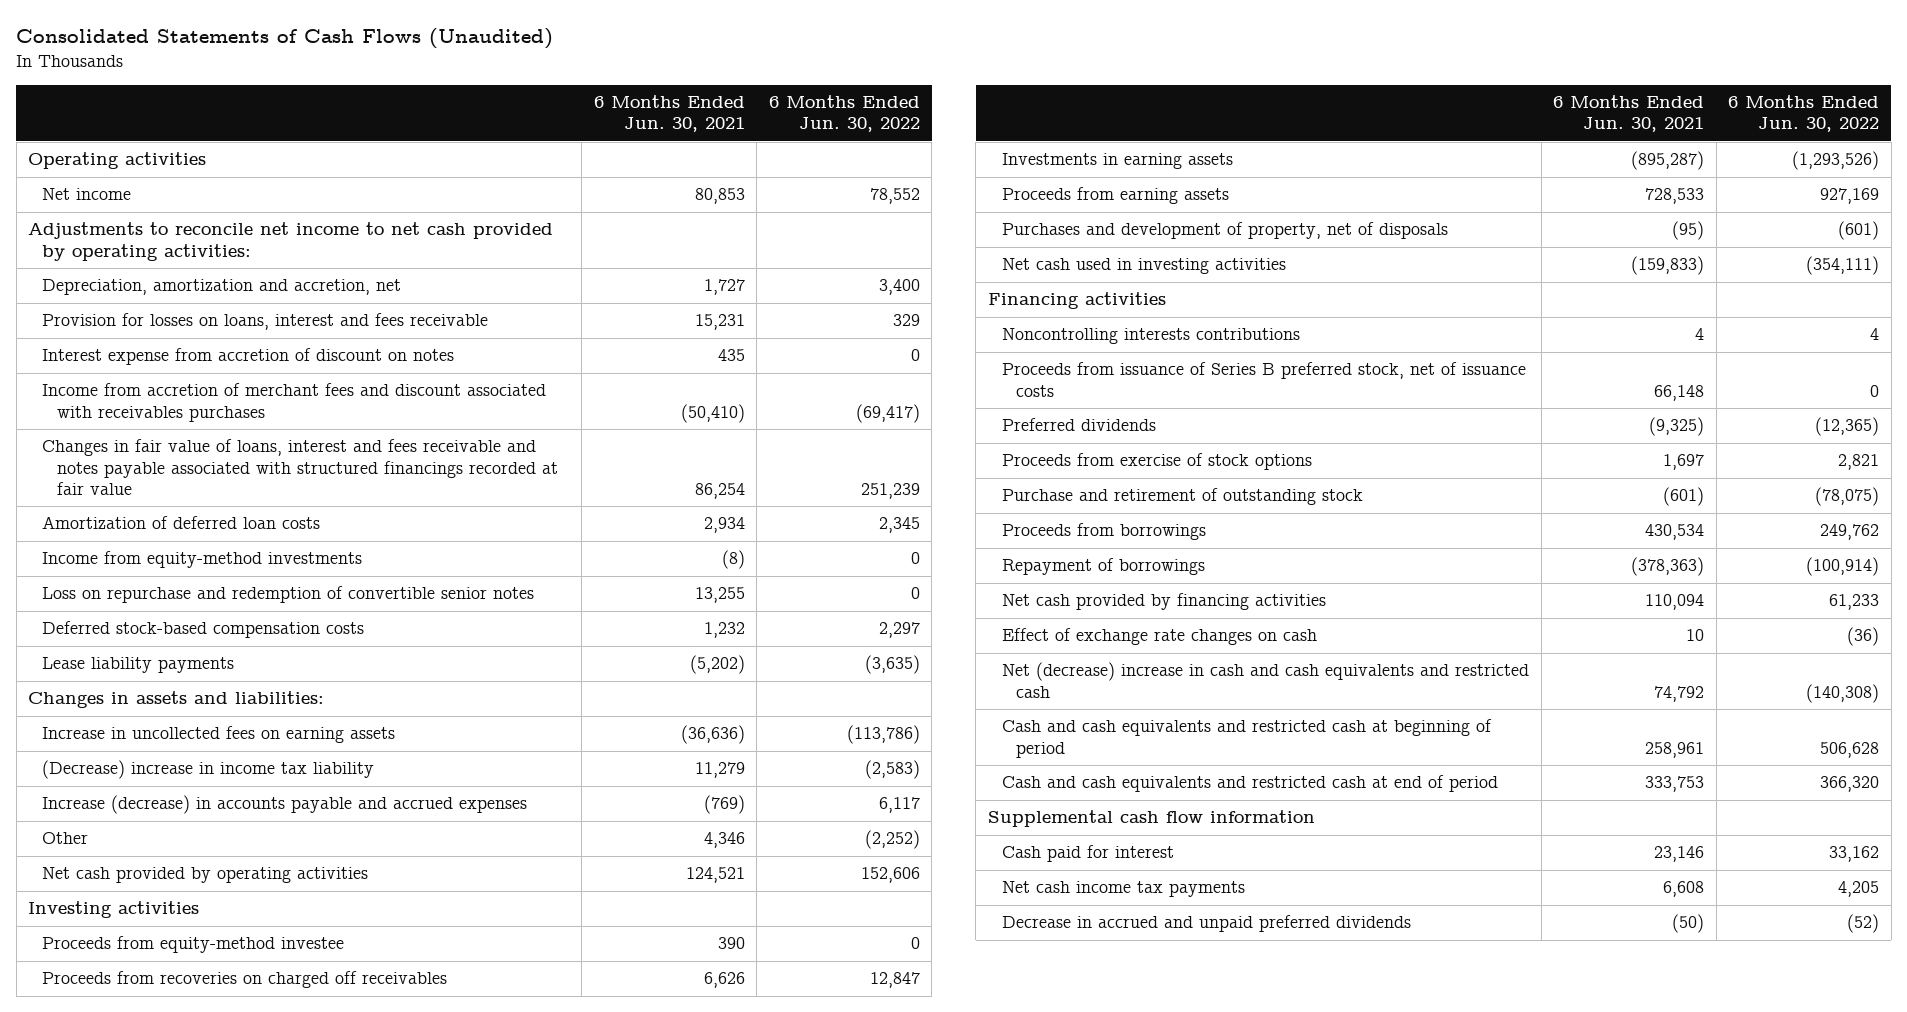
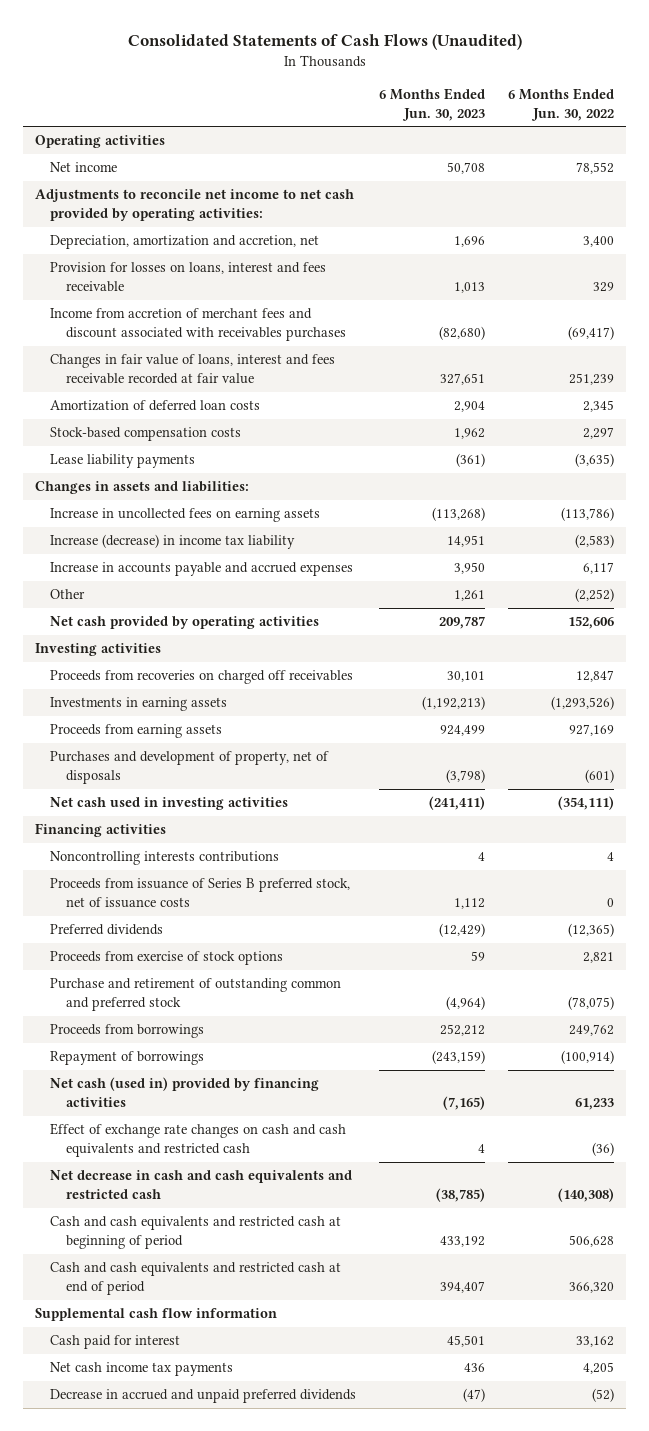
- | 6 Months Ended Jun. 30, 2021 | 6 Months Ended Jun. 30, 2022
+ | 6 Months Ended Jun. 30, 2023 | 6 Months Ended Jun. 30, 2022
- Interest expense from accretion of discount on notes | 435 | 0
- Changes in fair value of loans, interest and fees receivable and notes payable associated with structured financings recorded at fair value | 86,254 | 251,239
+ Changes in fair value of loans, interest and fees receivable recorded at fair value | 327,651 | 251,239
- Income from equity-method investments | (8) | 0
- Loss on repurchase and redemption of convertible senior notes | 13,255 | 0
- Deferred stock-based compensation costs | 1,232 | 2,297
+ Stock-based compensation costs | 1,962 | 2,297
- (Decrease) increase in income tax liability | 11,279 | (2,583)
- Increase (decrease) in accounts payable and accrued expenses | (769) | 6,117
+ Increase (decrease) in income tax liability | 14,951 | (2,583)
+ Increase in accounts payable and accrued expenses | 3,950 | 6,117
- Proceeds from equity-method investee | 390 | 0
- Purchase and retirement of outstanding stock | (601) | (78,075)
+ Purchase and retirement of outstanding common and preferred stock | (4,964) | (78,075)
- Net cash provided by financing activities | 110,094 | 61,233
- Effect of exchange rate changes on cash | 10 | (36)
- Net (decrease) increase in cash and cash equivalents and restricted cash | 74,792 | (140,308)
+ Net cash (used in) provided by financing activities | (7,165) | 61,233
+ Effect of exchange rate changes on cash and cash equivalents and restricted cash | 4 | (36)
+ Net decrease in cash and cash equivalents and restricted cash | (38,785) | (140,308)

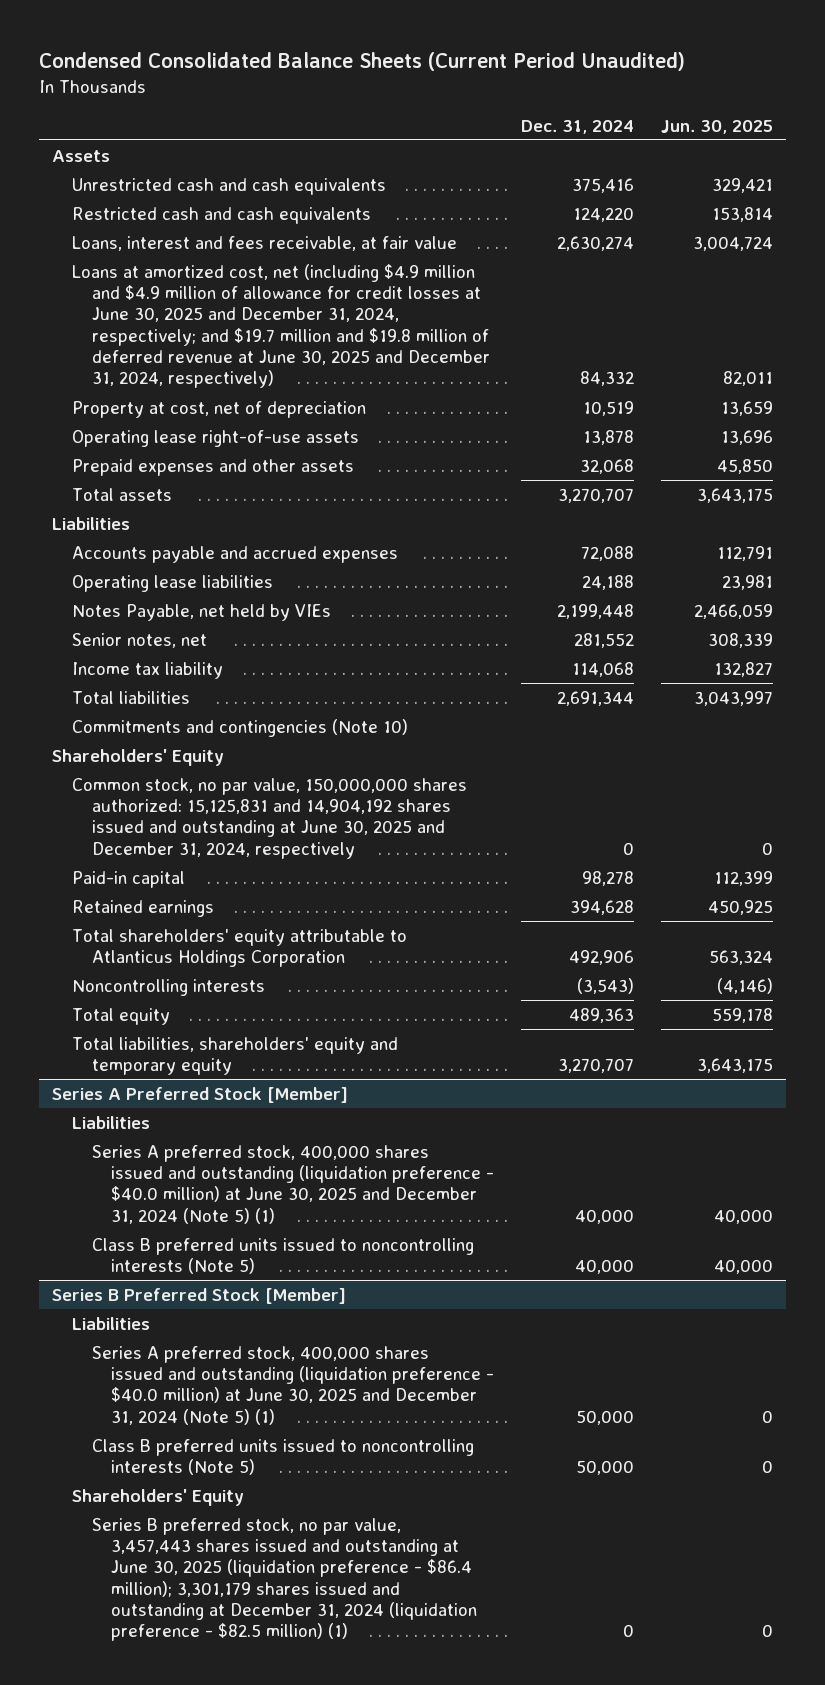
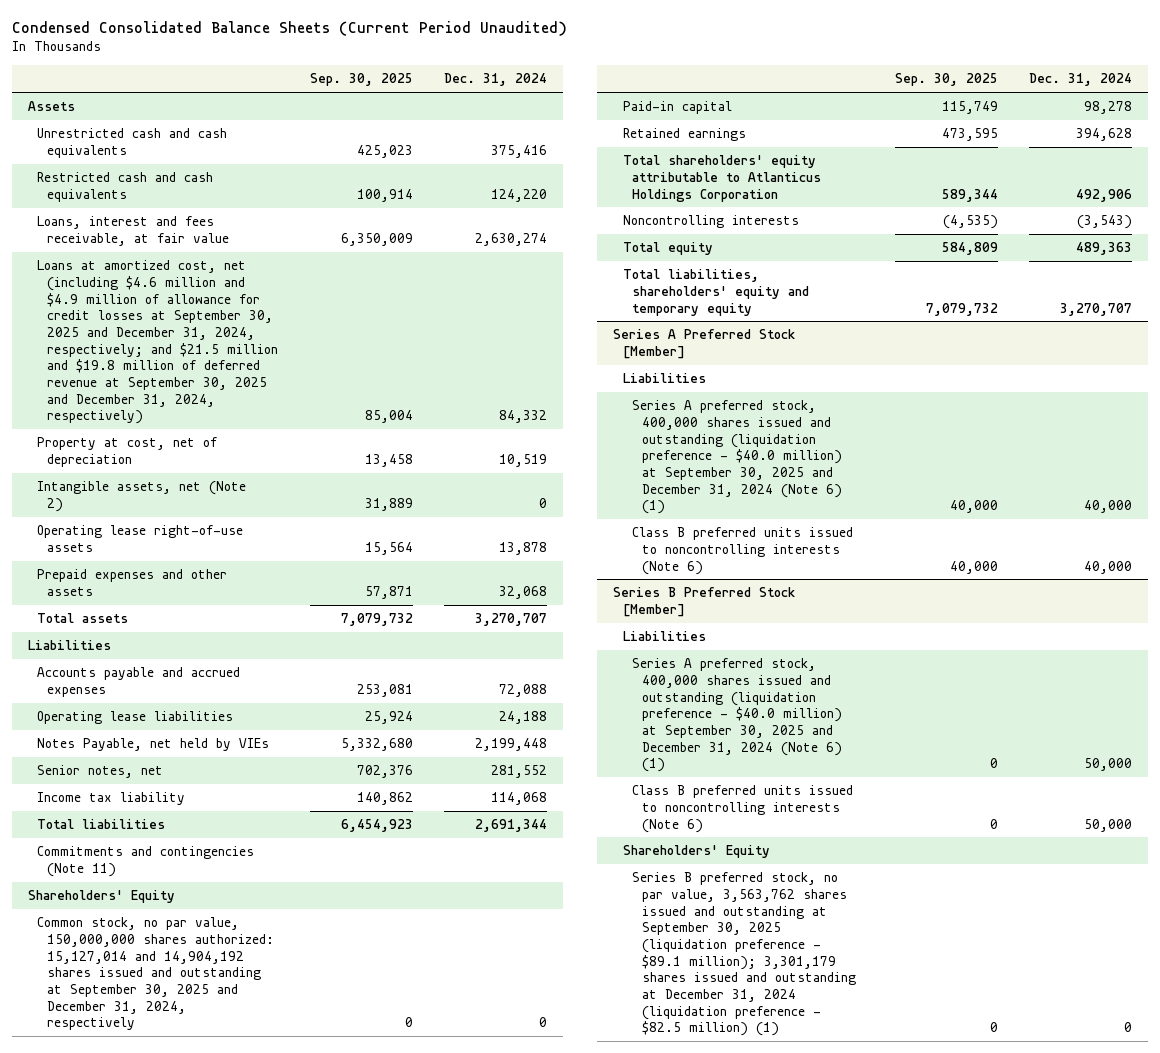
- | Dec. 31, 2024 | Jun. 30, 2025
+ | Sep. 30, 2025 | Dec. 31, 2024
- Loans at amortized cost, net (including $4.9 million and $4.9 million of allowance for credit losses at June 30, 2025 and December 31, 2024, respectively; and $19.7 million and $19.8 million of deferred revenue at June 30, 2025 and December 31, 2024, respectively) | 84,332 | 82,011
+ Loans at amortized cost, net (including $4.6 million and $4.9 million of allowance for credit losses at September 30, 2025 and December 31, 2024, respectively; and $21.5 million and $19.8 million of deferred revenue at September 30, 2025 and December 31, 2024, respectively) | 85,004 | 84,332
+ Intangible assets, net (Note 2) | 31,889 | 0
- Commitments and contingencies (Note 10)
+ Commitments and contingencies (Note 11)
- Common stock, no par value, 150,000,000 shares authorized: 15,125,831 and 14,904,192 shares issued and outstanding at June 30, 2025 and December 31, 2024, respectively | 0 | 0
+ Common stock, no par value, 150,000,000 shares authorized: 15,127,014 and 14,904,192 shares issued and outstanding at September 30, 2025 and December 31, 2024, respectively | 0 | 0
@ Series A Preferred Stock [Member]
- Series A preferred stock, 400,000 shares issued and outstanding (liquidation preference - $40.0 million) at June 30, 2025 and December 31, 2024 (Note 5) (1) | 40,000 | 40,000
- Class B preferred units issued to noncontrolling interests (Note 5) | 40,000 | 40,000
+ Series A preferred stock, 400,000 shares issued and outstanding (liquidation preference - $40.0 million) at September 30, 2025 and December 31, 2024 (Note 6) (1) | 40,000 | 40,000
+ Class B preferred units issued to noncontrolling interests (Note 6) | 40,000 | 40,000
@ Series B Preferred Stock [Member]
- Series A preferred stock, 400,000 shares issued and outstanding (liquidation preference - $40.0 million) at June 30, 2025 and December 31, 2024 (Note 5) (1) | 50,000 | 0
- Class B preferred units issued to noncontrolling interests (Note 5) | 50,000 | 0
+ Series A preferred stock, 400,000 shares issued and outstanding (liquidation preference - $40.0 million) at September 30, 2025 and December 31, 2024 (Note 6) (1) | 0 | 50,000
+ Class B preferred units issued to noncontrolling interests (Note 6) | 0 | 50,000
- Series B preferred stock, no par value, 3,457,443 shares issued and outstanding at June 30, 2025 (liquidation preference - $86.4 million); 3,301,179 shares issued and outstanding at December 31, 2024 (liquidation preference - $82.5 million) (1) | 0 | 0
+ Series B preferred stock, no par value, 3,563,762 shares issued and outstanding at September 30, 2025 (liquidation preference - $89.1 million); 3,301,179 shares issued and outstanding at December 31, 2024 (liquidation preference - $82.5 million) (1) | 0 | 0

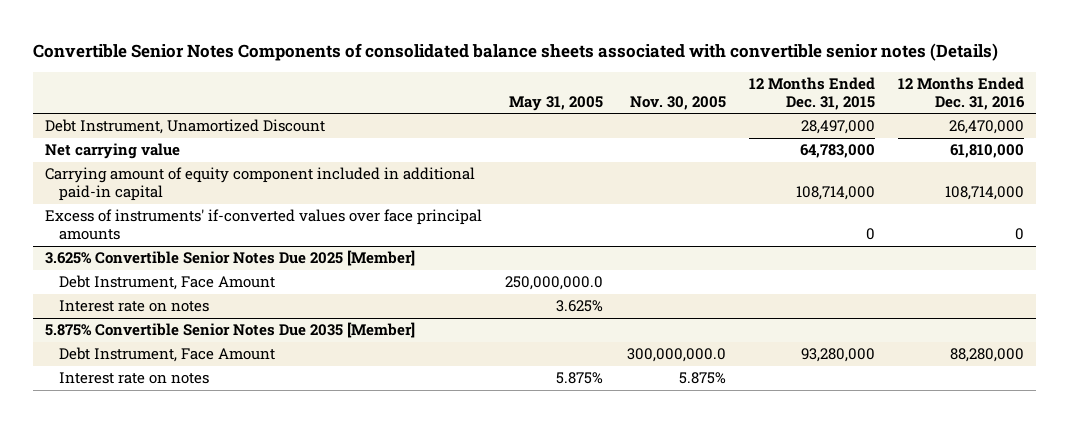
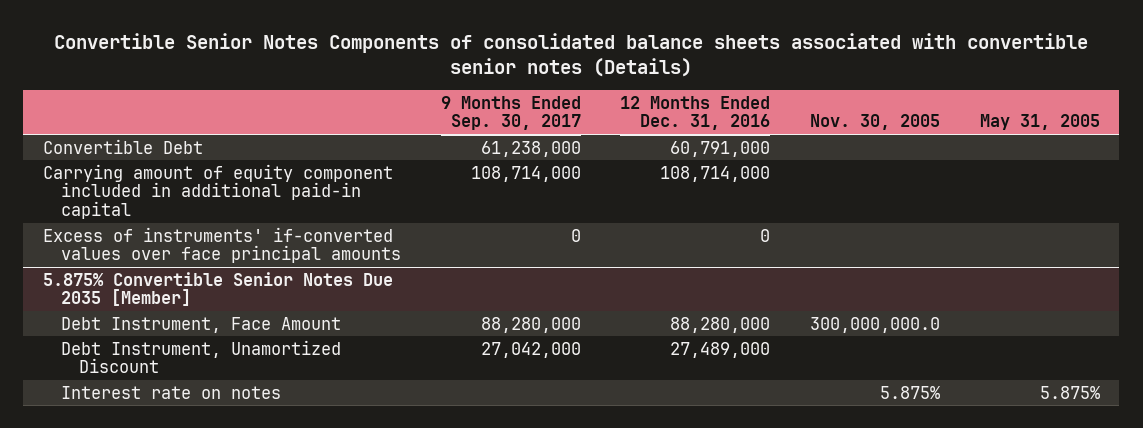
- | May 31, 2005 | Nov. 30, 2005 | 12 Months Ended Dec. 31, 2015 | 12 Months Ended Dec. 31, 2016
+ | 9 Months Ended Sep. 30, 2017 | 12 Months Ended Dec. 31, 2016 | Nov. 30, 2005 | May 31, 2005
- Debt Instrument, Unamortized Discount | | | 28,497,000 | 26,470,000
- Net carrying value | | | 64,783,000 | 61,810,000
+ Convertible Debt | 61,238,000 | 60,791,000 | |
- 3.625% Convertible Senior Notes Due 2025 [Member]
- Debt Instrument, Face Amount | 250,000,000.0 | | |
- Interest rate on notes | 3.625% | | |
@ 5.875% Convertible Senior Notes Due 2035 [Member]
+ Debt Instrument, Unamortized Discount | 27,042,000 | 27,489,000 | |

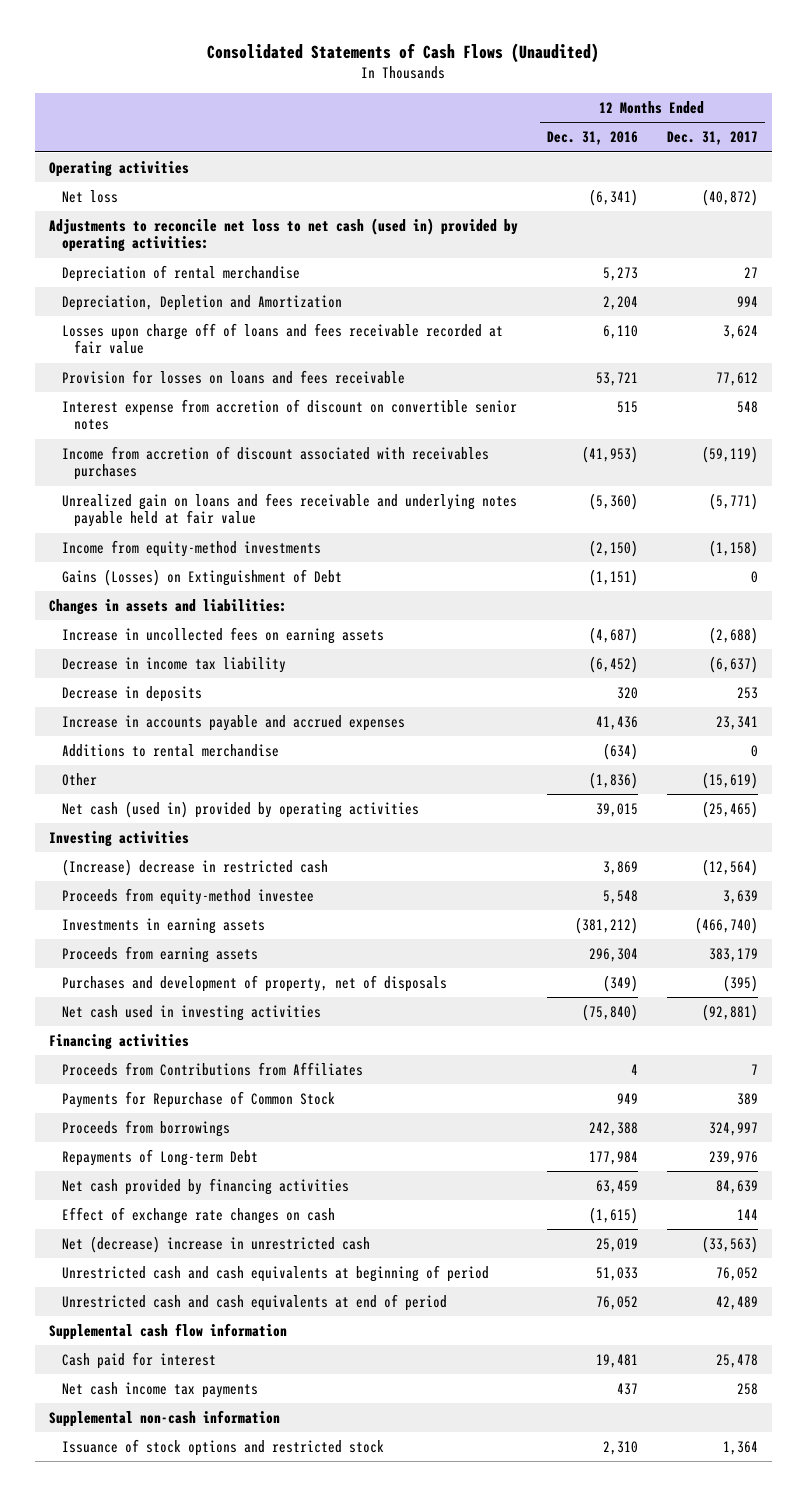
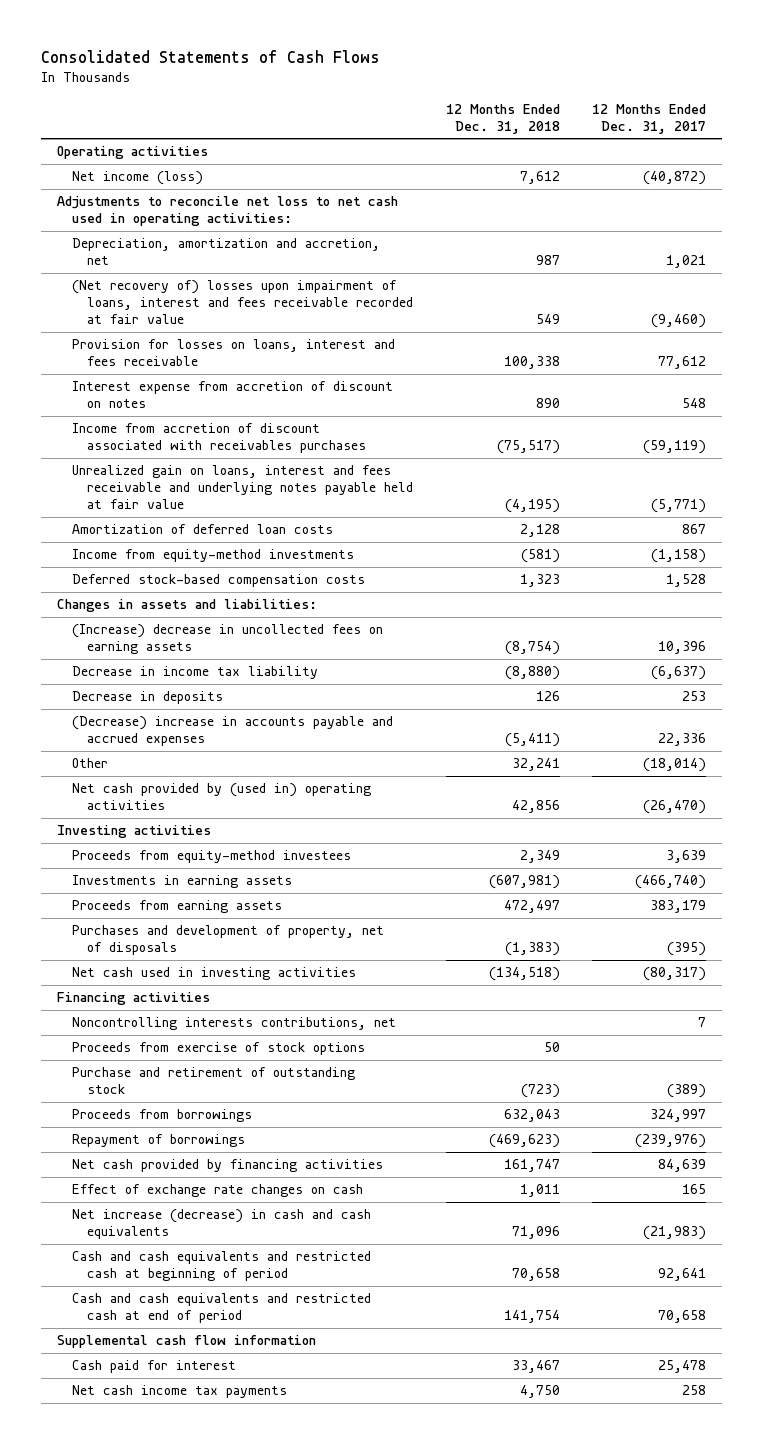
- Consolidated Statements of Cash Flows (Unaudited)
+ Consolidated Statements of Cash Flows
- | 12 Months Ended Dec. 31, 2016 | 12 Months Ended Dec. 31, 2017
+ | 12 Months Ended Dec. 31, 2018 | 12 Months Ended Dec. 31, 2017
- Net loss | (6,341) | (40,872)
- Adjustments to reconcile net loss to net cash (used in) provided by operating activities:
- Depreciation of rental merchandise | 5,273 | 27
- Depreciation, Depletion and Amortization | 2,204 | 994
- Losses upon charge off of loans and fees receivable recorded at fair value | 6,110 | 3,624
- Provision for losses on loans and fees receivable | 53,721 | 77,612
- Interest expense from accretion of discount on convertible senior notes | 515 | 548
+ Net income (loss) | 7,612 | (40,872)
+ Adjustments to reconcile net loss to net cash used in operating activities:
+ Depreciation, amortization and accretion, net | 987 | 1,021
+ (Net recovery of) losses upon impairment of loans, interest and fees receivable recorded at fair value | 549 | (9,460)
+ Provision for losses on loans, interest and fees receivable | 100,338 | 77,612
+ Interest expense from accretion of discount on notes | 890 | 548
- Unrealized gain on loans and fees receivable and underlying notes payable held at fair value | (5,360) | (5,771)
+ Unrealized gain on loans, interest and fees receivable and underlying notes payable held at fair value | (4,195) | (5,771)
+ Amortization of deferred loan costs | 2,128 | 867
- Gains (Losses) on Extinguishment of Debt | (1,151) | 0
+ Deferred stock-based compensation costs | 1,323 | 1,528
- Increase in uncollected fees on earning assets | (4,687) | (2,688)
+ (Increase) decrease in uncollected fees on earning assets | (8,754) | 10,396
- Increase in accounts payable and accrued expenses | 41,436 | 23,341
- Additions to rental merchandise | (634) | 0
- Other | (1,836) | (15,619)
- Net cash (used in) provided by operating activities | 39,015 | (25,465)
+ (Decrease) increase in accounts payable and accrued expenses | (5,411) | 22,336
+ Other | 32,241 | (18,014)
+ Net cash provided by (used in) operating activities | 42,856 | (26,470)
- (Increase) decrease in restricted cash | 3,869 | (12,564)
- Proceeds from equity-method investee | 5,548 | 3,639
+ Proceeds from equity-method investees | 2,349 | 3,639
- Net cash used in investing activities | (75,840) | (92,881)
+ Net cash used in investing activities | (134,518) | (80,317)
- Proceeds from Contributions from Affiliates | 4 | 7
- Payments for Repurchase of Common Stock | 949 | 389
+ Noncontrolling interests contributions, net | | 7
+ Proceeds from exercise of stock options | 50 |
+ Purchase and retirement of outstanding stock | (723) | (389)
- Repayments of Long-term Debt | 177,984 | 239,976
+ Repayment of borrowings | (469,623) | (239,976)
- Effect of exchange rate changes on cash | (1,615) | 144
- Net (decrease) increase in unrestricted cash | 25,019 | (33,563)
- Unrestricted cash and cash equivalents at beginning of period | 51,033 | 76,052
- Unrestricted cash and cash equivalents at end of period | 76,052 | 42,489
+ Effect of exchange rate changes on cash | 1,011 | 165
+ Net increase (decrease) in cash and cash equivalents | 71,096 | (21,983)
+ Cash and cash equivalents and restricted cash at beginning of period | 70,658 | 92,641
+ Cash and cash equivalents and restricted cash at end of period | 141,754 | 70,658
- Supplemental non-cash information
- Issuance of stock options and restricted stock | 2,310 | 1,364

